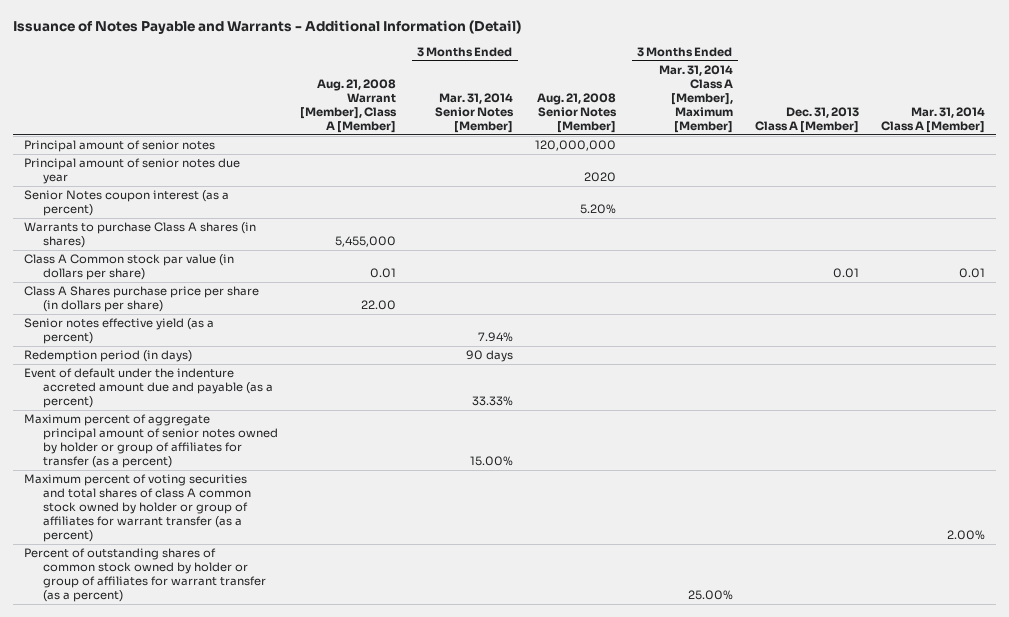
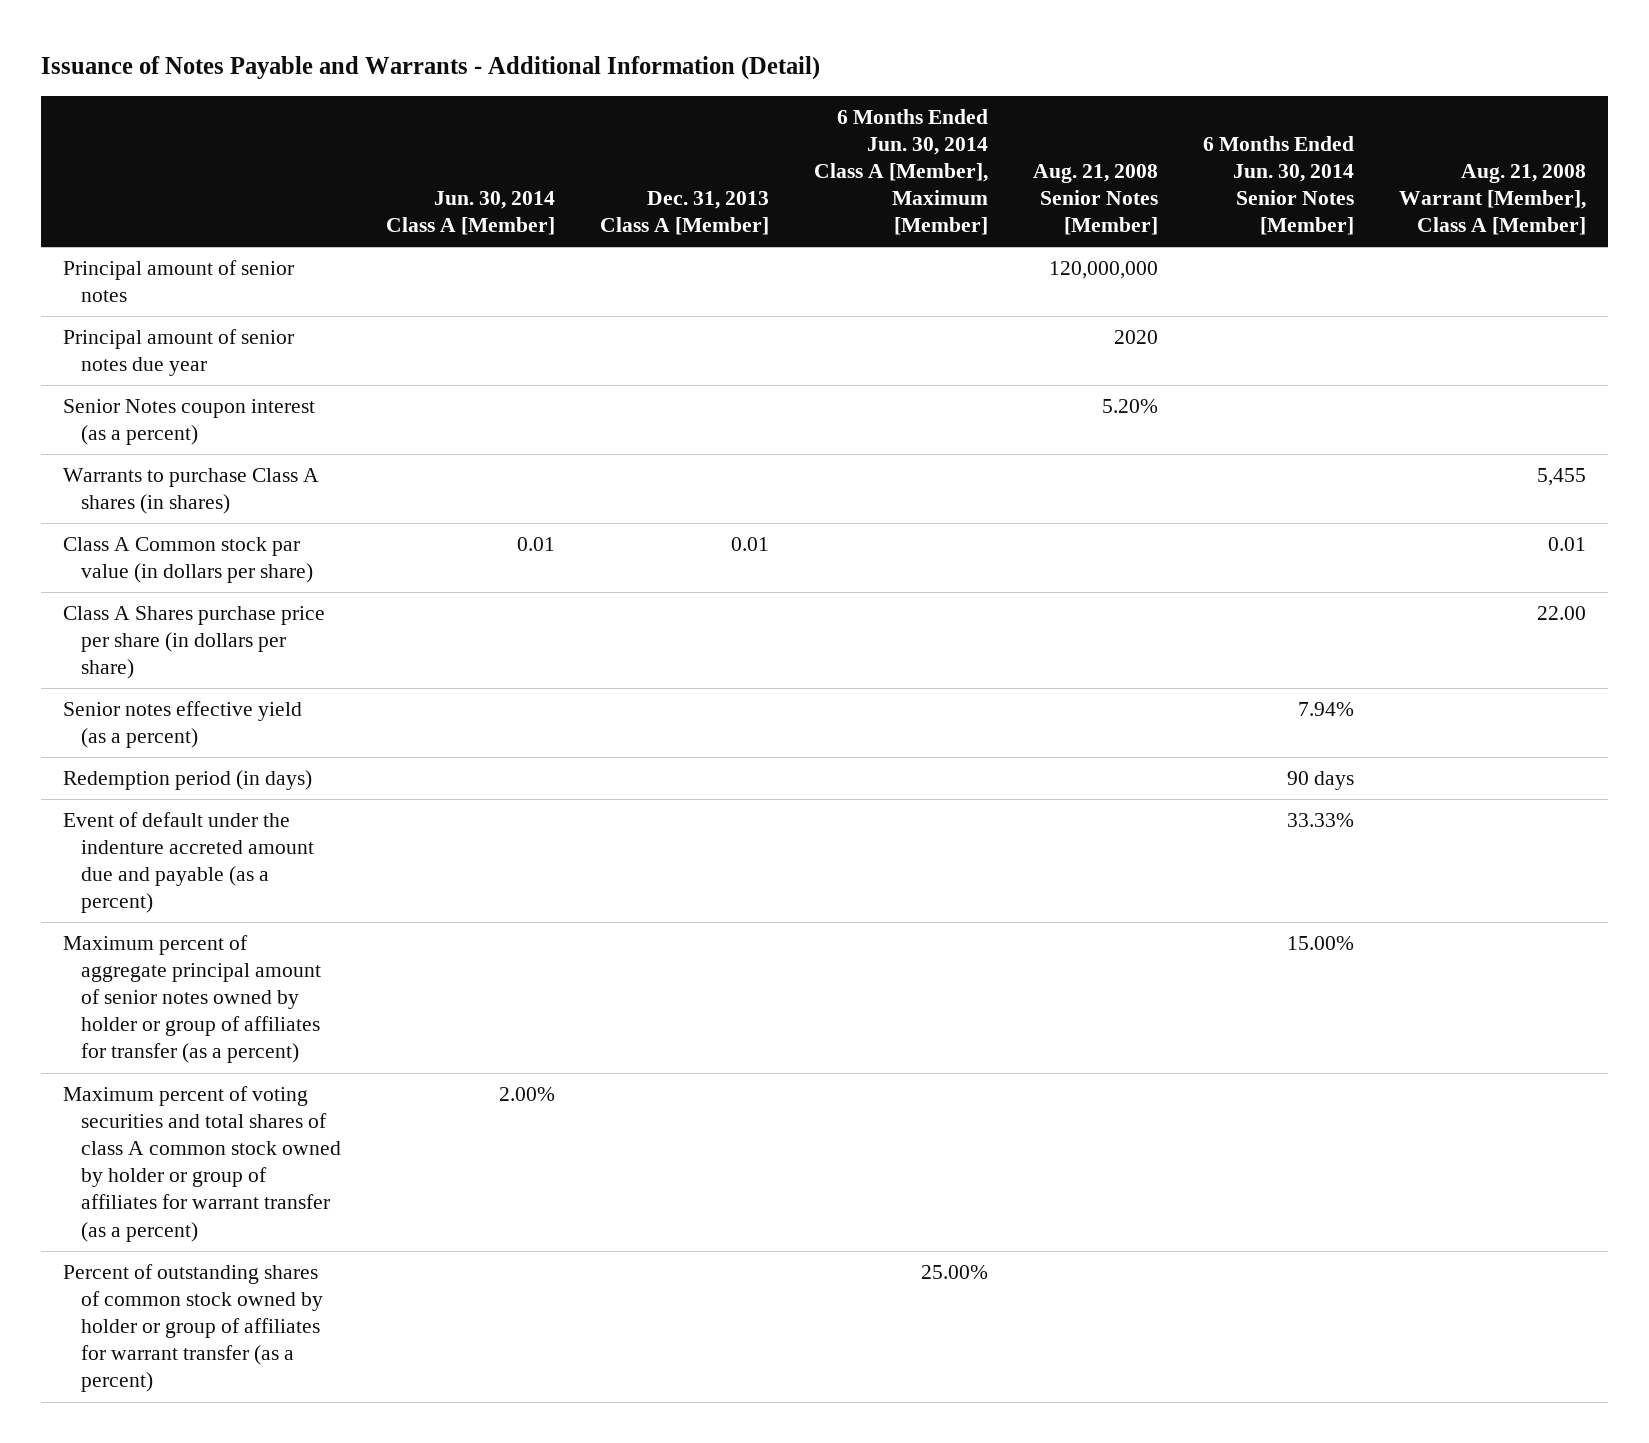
- | Aug. 21, 2008 Warrant [Member], Class A [Member] | 3 Months Ended Mar. 31, 2014 Senior Notes [Member] | Aug. 21, 2008 Senior Notes [Member] | 3 Months Ended Mar. 31, 2014 Class A [Member], Maximum [Member] | Dec. 31, 2013 Class A [Member] | Mar. 31, 2014 Class A [Member]
+ | Jun. 30, 2014 Class A [Member] | Dec. 31, 2013 Class A [Member] | 6 Months Ended Jun. 30, 2014 Class A [Member], Maximum [Member] | Aug. 21, 2008 Senior Notes [Member] | 6 Months Ended Jun. 30, 2014 Senior Notes [Member] | Aug. 21, 2008 Warrant [Member], Class A [Member]
- Warrants to purchase Class A shares (in shares) | 5,455,000 | | | | |
+ Warrants to purchase Class A shares (in shares) | | | | | | 5,455

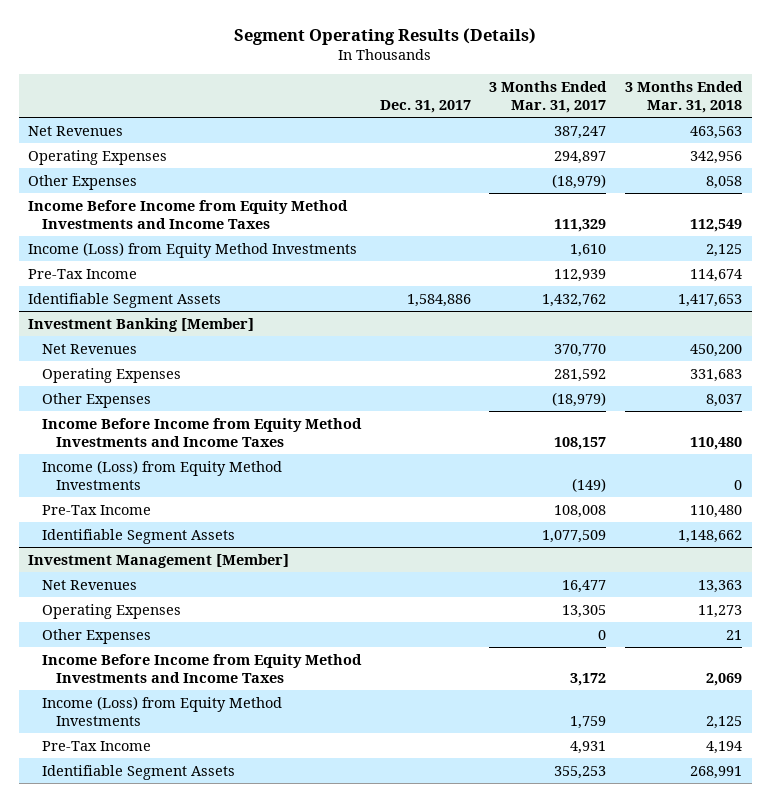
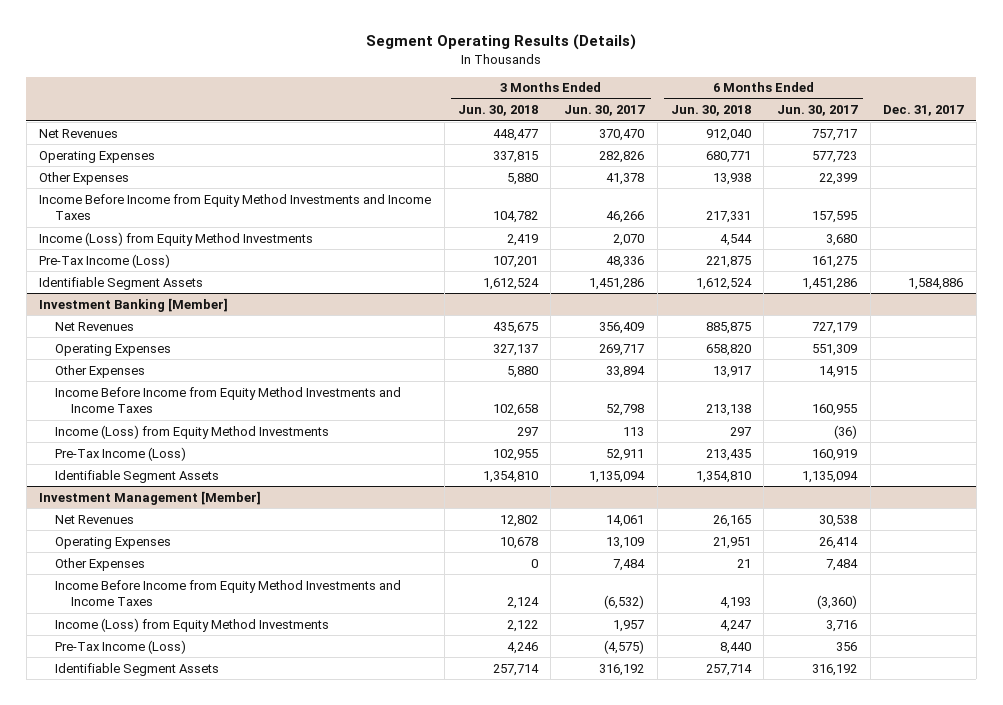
- | Dec. 31, 2017 | 3 Months Ended Mar. 31, 2017 | 3 Months Ended Mar. 31, 2018
+ | 3 Months Ended Jun. 30, 2018 | 3 Months Ended Jun. 30, 2017 | 6 Months Ended Jun. 30, 2018 | 6 Months Ended Jun. 30, 2017 | Dec. 31, 2017
- Pre-Tax Income | | 112,939 | 114,674
+ Pre-Tax Income (Loss) | 107,201 | 48,336 | 221,875 | 161,275 |
@ Investment Banking [Member]
- Pre-Tax Income | | 108,008 | 110,480
+ Pre-Tax Income (Loss) | 102,955 | 52,911 | 213,435 | 160,919 |
@ Investment Management [Member]
- Pre-Tax Income | | 4,931 | 4,194
+ Pre-Tax Income (Loss) | 4,246 | (4,575) | 8,440 | 356 |

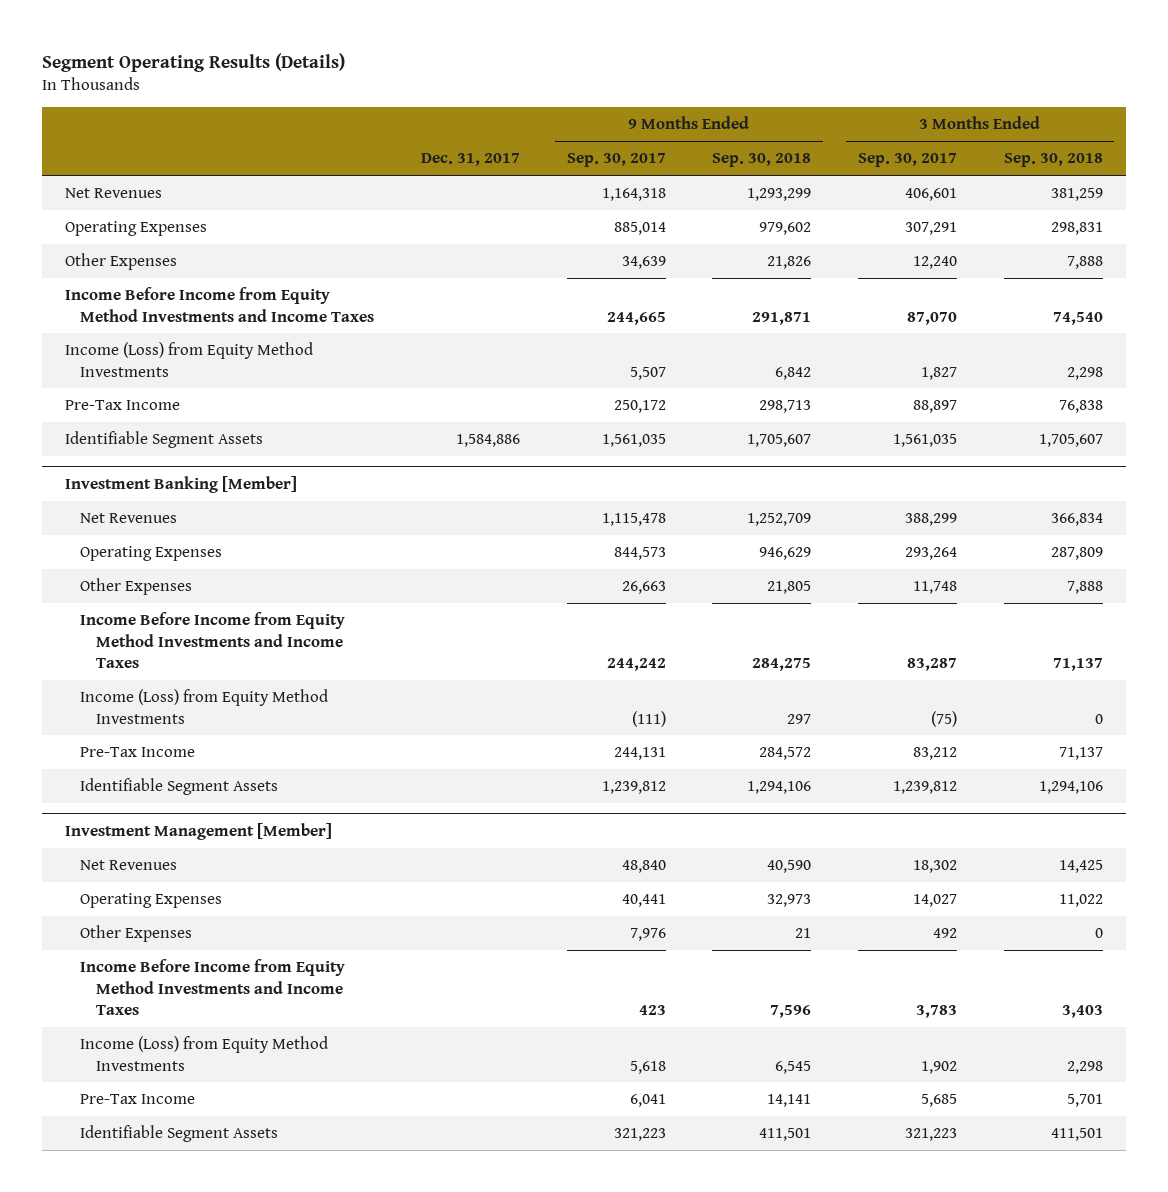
- | 3 Months Ended Jun. 30, 2018 | 3 Months Ended Jun. 30, 2017 | 6 Months Ended Jun. 30, 2018 | 6 Months Ended Jun. 30, 2017 | Dec. 31, 2017
+ | Dec. 31, 2017 | 9 Months Ended Sep. 30, 2017 | 9 Months Ended Sep. 30, 2018 | 3 Months Ended Sep. 30, 2017 | 3 Months Ended Sep. 30, 2018
- Pre-Tax Income (Loss) | 107,201 | 48,336 | 221,875 | 161,275 |
+ Pre-Tax Income | | 250,172 | 298,713 | 88,897 | 76,838
@ Investment Banking [Member]
- Pre-Tax Income (Loss) | 102,955 | 52,911 | 213,435 | 160,919 |
+ Pre-Tax Income | | 244,131 | 284,572 | 83,212 | 71,137
@ Investment Management [Member]
- Pre-Tax Income (Loss) | 4,246 | (4,575) | 8,440 | 356 |
+ Pre-Tax Income | | 6,041 | 14,141 | 5,685 | 5,701

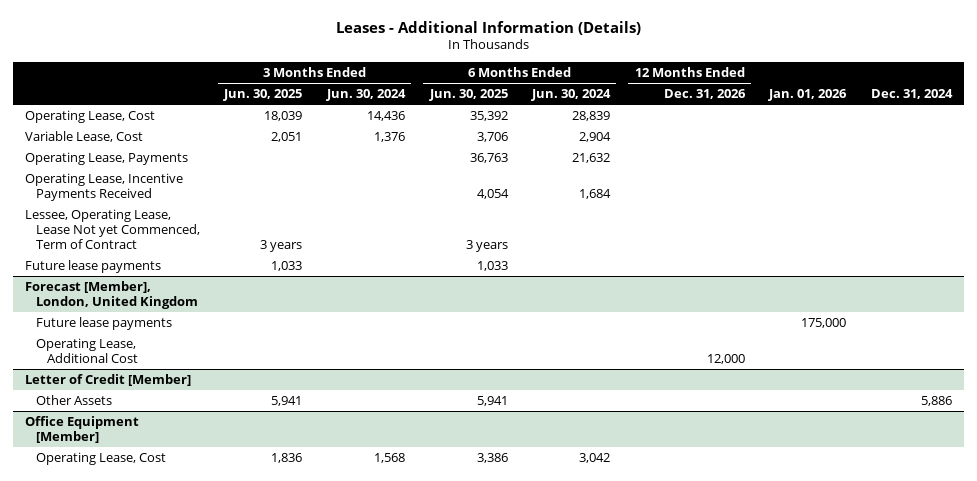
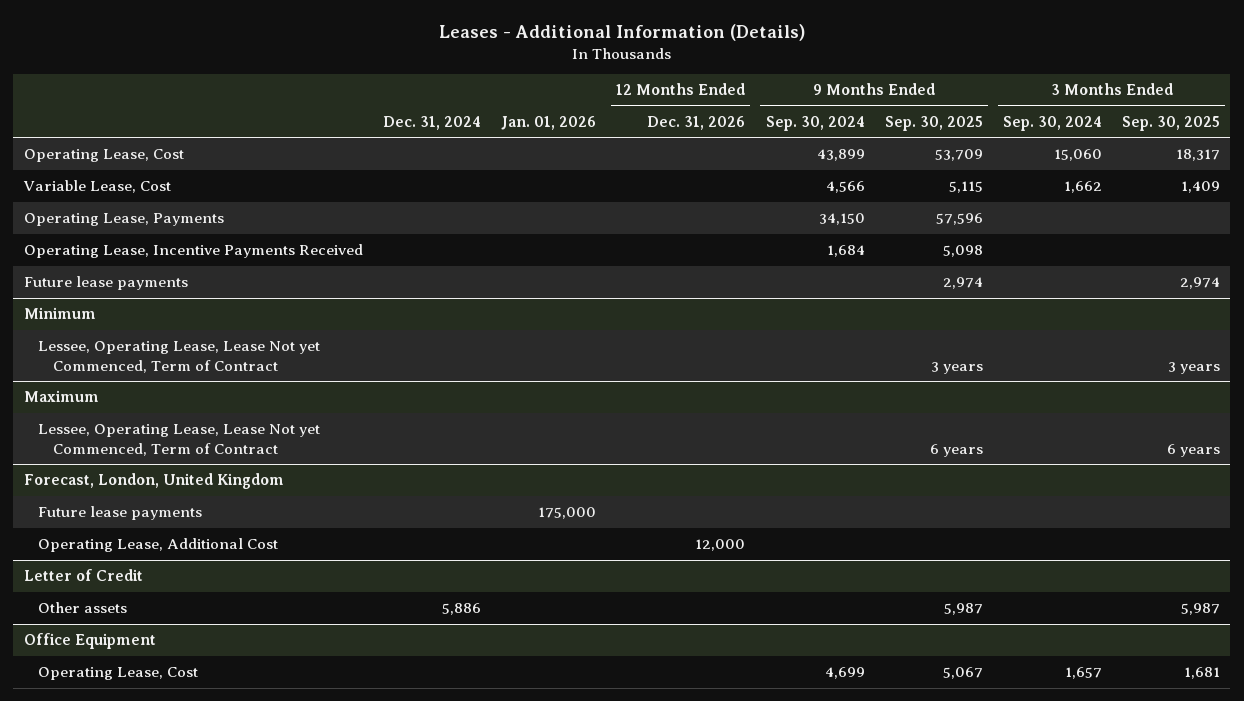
- | 3 Months Ended Jun. 30, 2025 | 3 Months Ended Jun. 30, 2024 | 6 Months Ended Jun. 30, 2025 | 6 Months Ended Jun. 30, 2024 | 12 Months Ended Dec. 31, 2026 | Jan. 01, 2026 | Dec. 31, 2024
+ | Dec. 31, 2024 | Jan. 01, 2026 | 12 Months Ended Dec. 31, 2026 | 9 Months Ended Sep. 30, 2024 | 9 Months Ended Sep. 30, 2025 | 3 Months Ended Sep. 30, 2024 | 3 Months Ended Sep. 30, 2025
- Lessee, Operating Lease, Lease Not yet Commenced, Term of Contract | 3 years | | 3 years | | | |
- Forecast [Member], London, United Kingdom
+ Minimum
+ Lessee, Operating Lease, Lease Not yet Commenced, Term of Contract | | | | | 3 years | | 3 years
+ Maximum
+ Lessee, Operating Lease, Lease Not yet Commenced, Term of Contract | | | | | 6 years | | 6 years
+ Forecast, London, United Kingdom
- Letter of Credit [Member]
- Other Assets | 5,941 | | 5,941 | | | | 5,886
- Office Equipment [Member]
+ Letter of Credit
+ Other assets | 5,886 | | | | 5,987 | | 5,987
+ Office Equipment

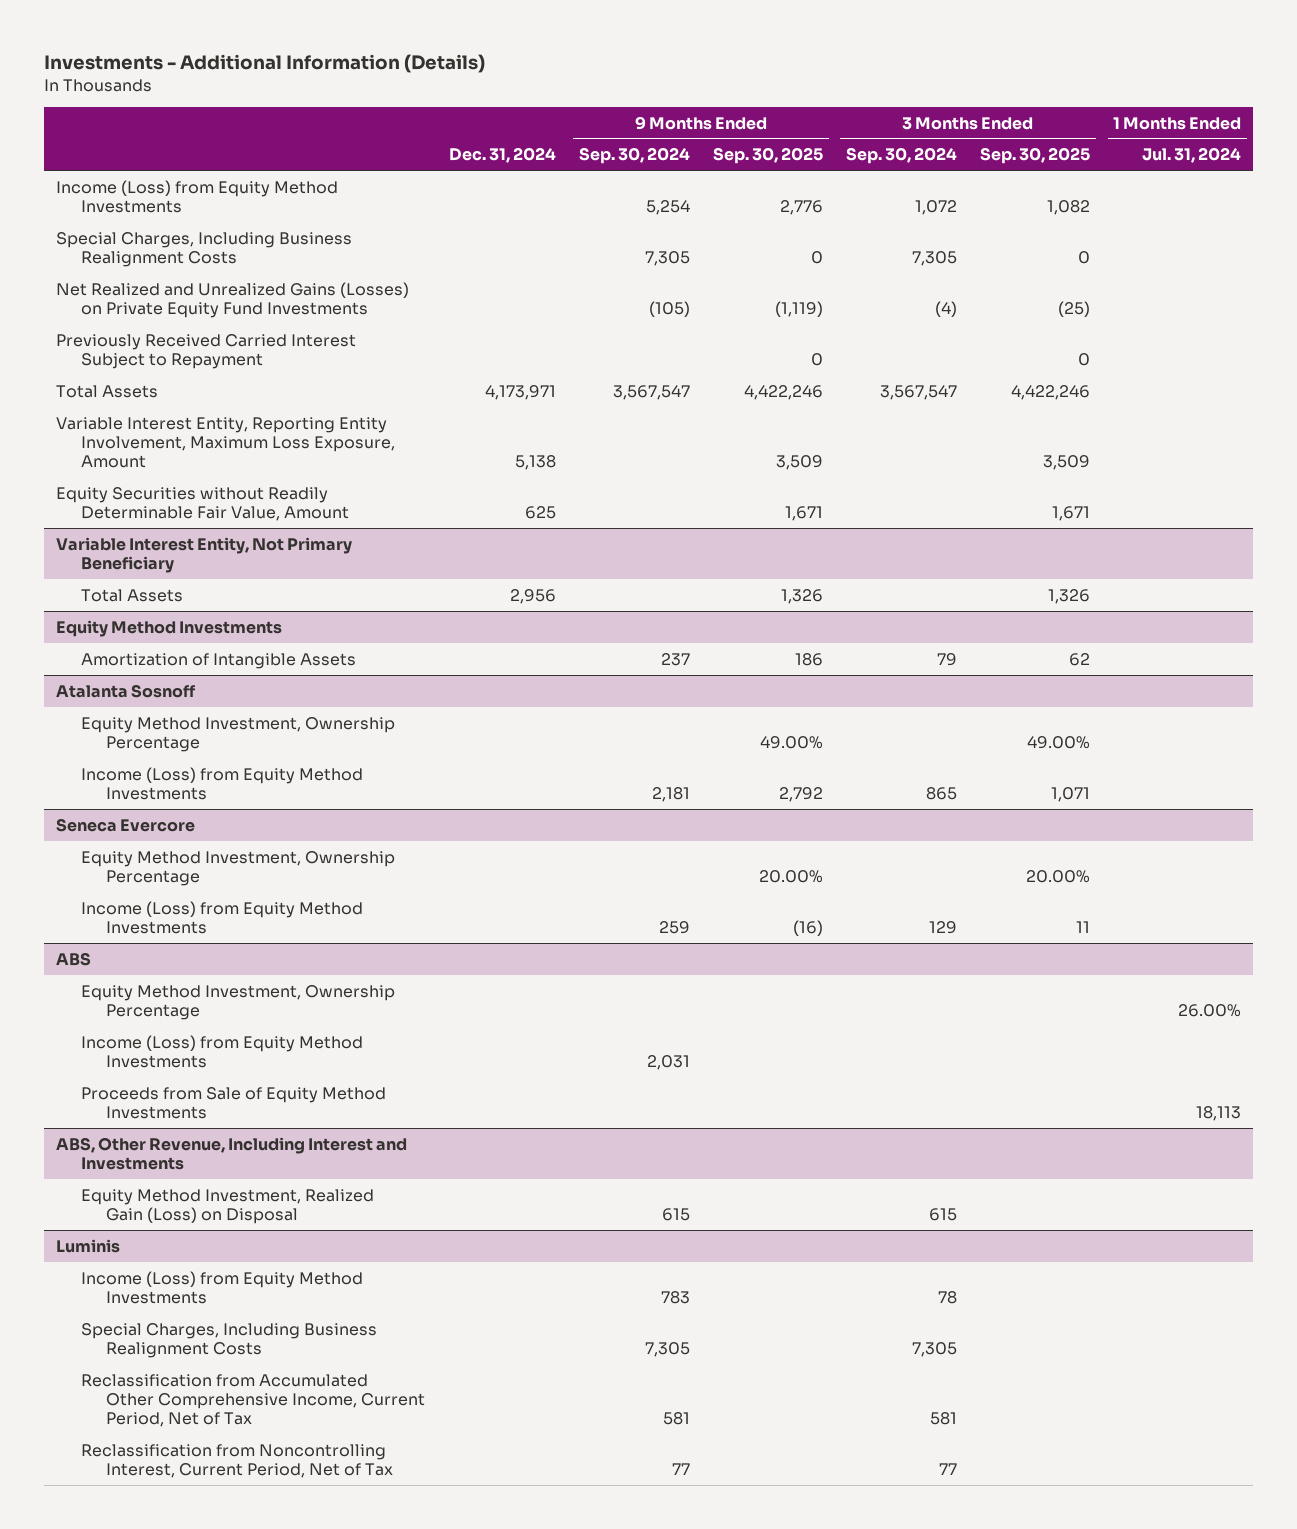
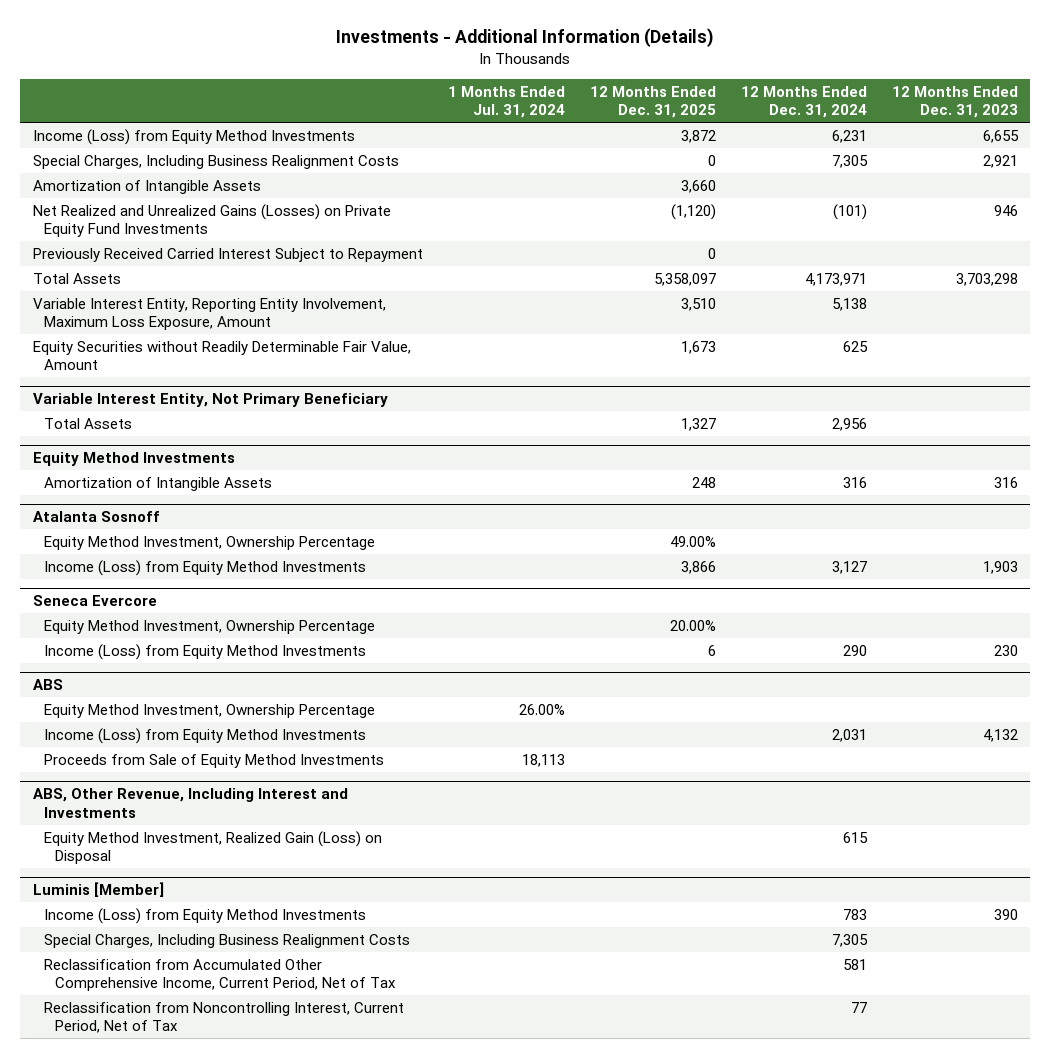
- | Dec. 31, 2024 | 9 Months Ended Sep. 30, 2024 | 9 Months Ended Sep. 30, 2025 | 3 Months Ended Sep. 30, 2024 | 3 Months Ended Sep. 30, 2025 | 1 Months Ended Jul. 31, 2024
+ | 1 Months Ended Jul. 31, 2024 | 12 Months Ended Dec. 31, 2025 | 12 Months Ended Dec. 31, 2024 | 12 Months Ended Dec. 31, 2023
+ Amortization of Intangible Assets | | 3,660 | |
- Luminis
+ Luminis [Member]

